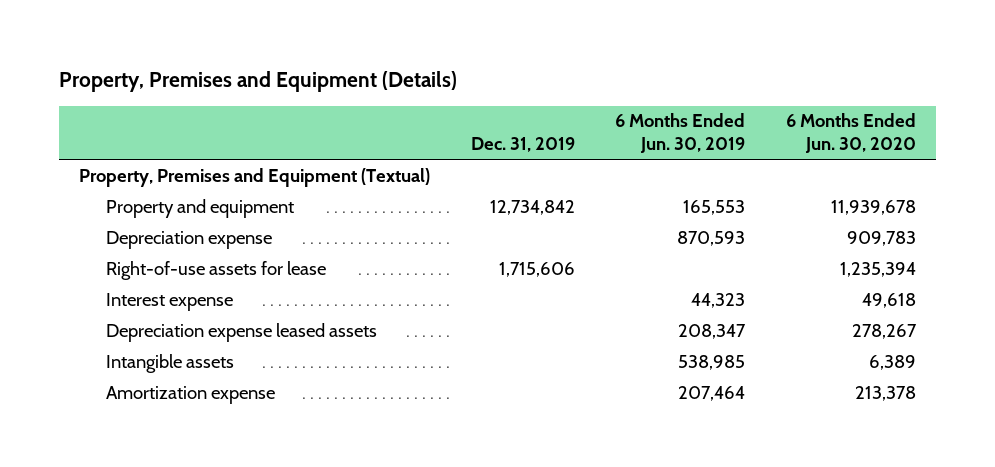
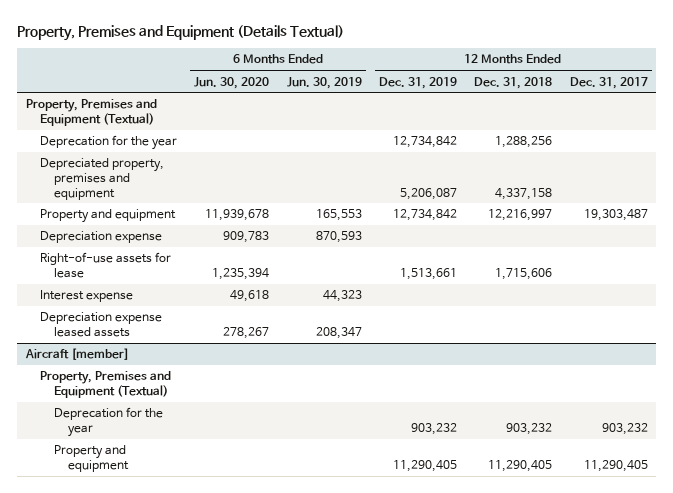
- Property, Premises and Equipment (Details)
+ Property, Premises and Equipment (Details Textual)
- | Dec. 31, 2019 | 6 Months Ended Jun. 30, 2019 | 6 Months Ended Jun. 30, 2020
+ | 6 Months Ended Jun. 30, 2020 | 6 Months Ended Jun. 30, 2019 | 12 Months Ended Dec. 31, 2019 | 12 Months Ended Dec. 31, 2018 | 12 Months Ended Dec. 31, 2017
+ Deprecation for the year | | | 12,734,842 | 1,288,256 |
+ Depreciated property, premises and equipment | | | 5,206,087 | 4,337,158 |
- Intangible assets | | 538,985 | 6,389
- Amortization expense | | 207,464 | 213,378
+ Aircraft [member]
+ Property, Premises and Equipment (Textual)
+ Deprecation for the year | | | 903,232 | 903,232 | 903,232
+ Property and equipment | | | 11,290,405 | 11,290,405 | 11,290,405

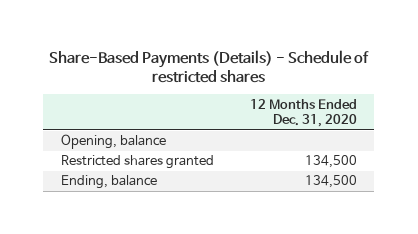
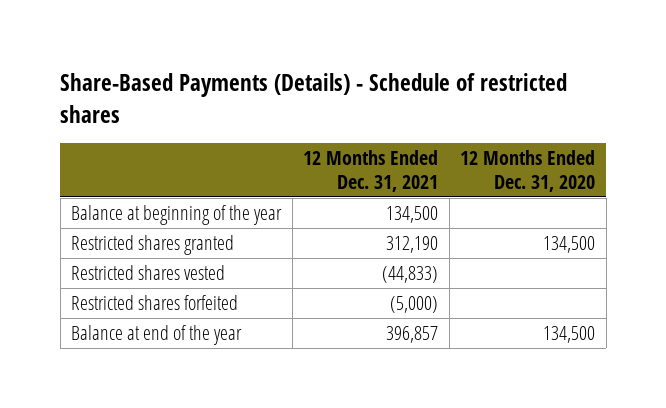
- | 12 Months Ended Dec. 31, 2020
+ | 12 Months Ended Dec. 31, 2021 | 12 Months Ended Dec. 31, 2020
- Opening, balance
+ Balance at beginning of the year | 134,500 |
- Ending, balance | 134,500
+ Restricted shares vested | (44,833) |
+ Restricted shares forfeited | (5,000) |
+ Balance at end of the year | 396,857 | 134,500

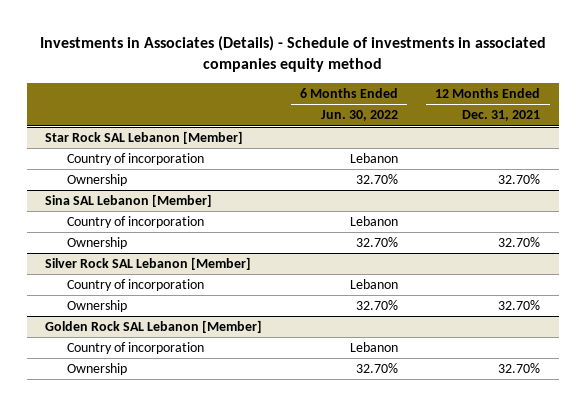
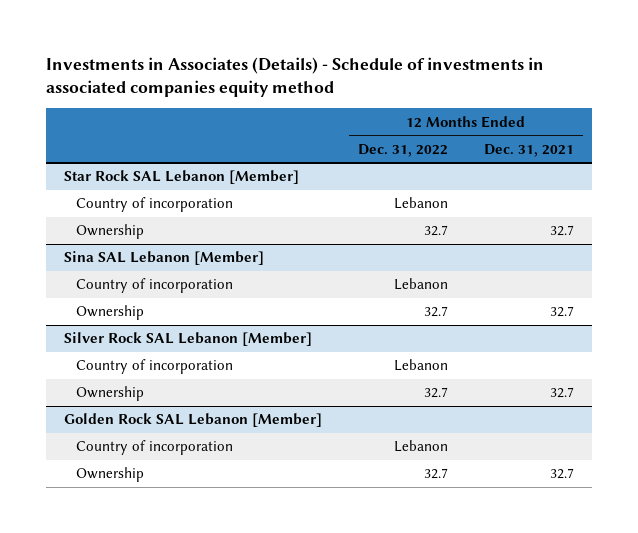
- | 6 Months Ended Jun. 30, 2022 | 12 Months Ended Dec. 31, 2021
+ | 12 Months Ended Dec. 31, 2022 | 12 Months Ended Dec. 31, 2021
@ Star Rock SAL Lebanon [Member]
- Ownership | 32.70% | 32.70%
+ Ownership | 32.7 | 32.7
@ Sina SAL Lebanon [Member]
- Ownership | 32.70% | 32.70%
+ Ownership | 32.7 | 32.7
@ Silver Rock SAL Lebanon [Member]
- Ownership | 32.70% | 32.70%
+ Ownership | 32.7 | 32.7
@ Golden Rock SAL Lebanon [Member]
- Ownership | 32.70% | 32.70%
+ Ownership | 32.7 | 32.7

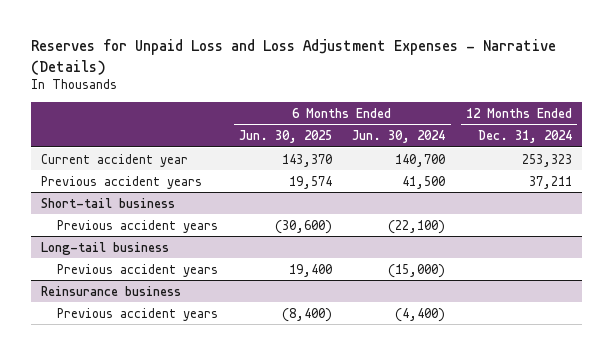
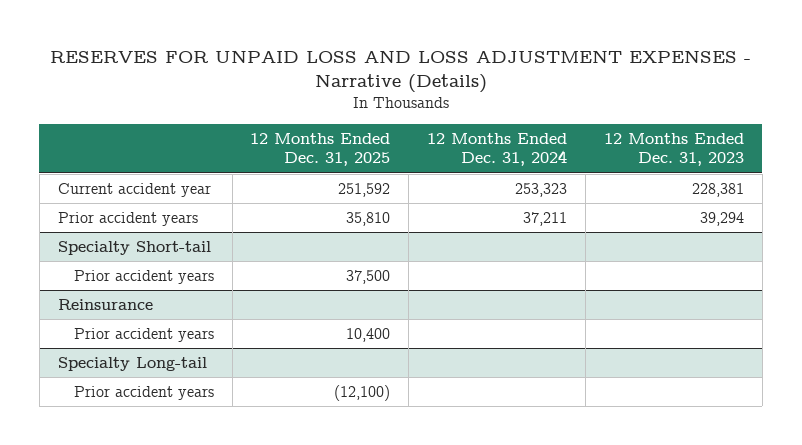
- Reserves for Unpaid Loss and Loss Adjustment Expenses - Narrative (Details)
+ RESERVES FOR UNPAID LOSS AND LOSS ADJUSTMENT EXPENSES - Narrative (Details)
- | 6 Months Ended Jun. 30, 2025 | 6 Months Ended Jun. 30, 2024 | 12 Months Ended Dec. 31, 2024
+ | 12 Months Ended Dec. 31, 2025 | 12 Months Ended Dec. 31, 2024 | 12 Months Ended Dec. 31, 2023
- Previous accident years | 19,574 | 41,500 | 37,211
- Short-tail business
- Previous accident years | (30,600) | (22,100) |
- Long-tail business
- Previous accident years | 19,400 | (15,000) |
- Reinsurance business
- Previous accident years | (8,400) | (4,400) |
+ Prior accident years | 35,810 | 37,211 | 39,294
+ Specialty Short-tail
+ Prior accident years | 37,500 | |
+ Reinsurance
+ Prior accident years | 10,400 | |
+ Specialty Long-tail
+ Prior accident years | (12,100) | |

